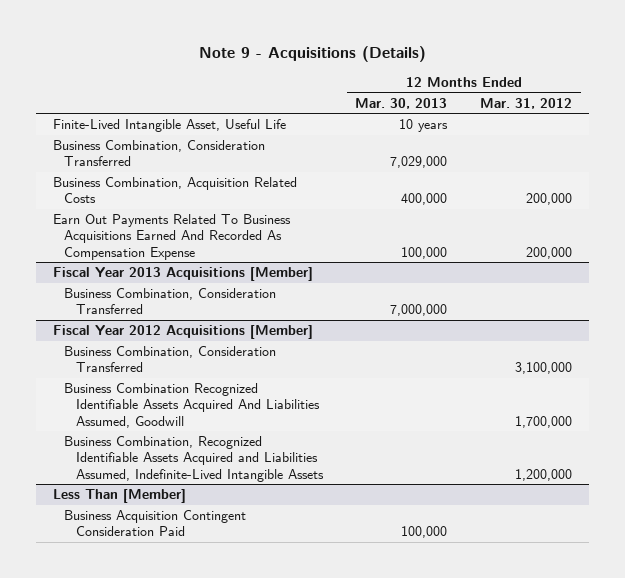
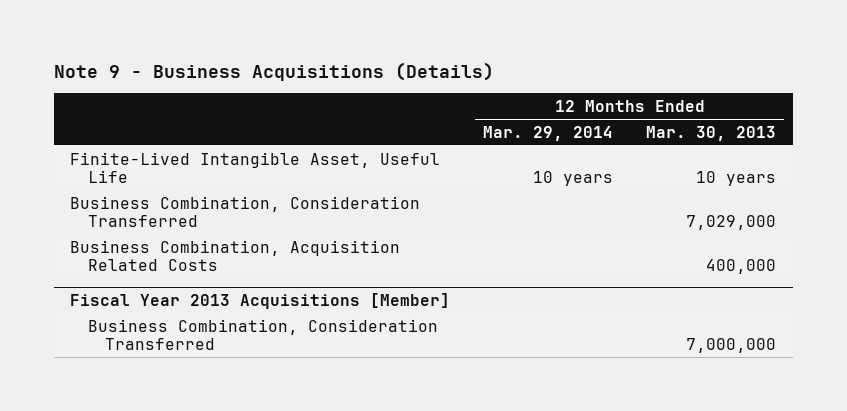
- Note 9 - Acquisitions (Details)
+ Note 9 - Business Acquisitions (Details)
- | 12 Months Ended Mar. 30, 2013 | 12 Months Ended Mar. 31, 2012
+ | 12 Months Ended Mar. 29, 2014 | 12 Months Ended Mar. 30, 2013
- Earn Out Payments Related To Business Acquisitions Earned And Recorded As Compensation Expense | 100,000 | 200,000
- Fiscal Year 2012 Acquisitions [Member]
- Business Combination, Consideration Transferred | | 3,100,000
- Business Combination Recognized Identifiable Assets Acquired And Liabilities Assumed, Goodwill | | 1,700,000
- Business Combination, Recognized Identifiable Assets Acquired and Liabilities Assumed, Indefinite-Lived Intangible Assets | | 1,200,000
- Less Than [Member]
- Business Acquisition Contingent Consideration Paid | 100,000 |

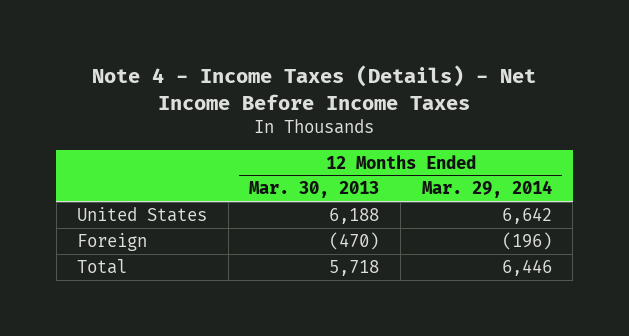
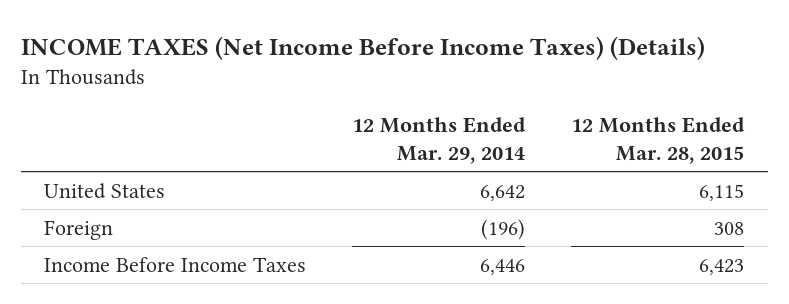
- Note 4 - Income Taxes (Details) - Net Income Before Income Taxes
+ INCOME TAXES (Net Income Before Income Taxes) (Details)
- | 12 Months Ended Mar. 30, 2013 | 12 Months Ended Mar. 29, 2014
+ | 12 Months Ended Mar. 29, 2014 | 12 Months Ended Mar. 28, 2015
- Total | 5,718 | 6,446
+ Income Before Income Taxes | 6,446 | 6,423

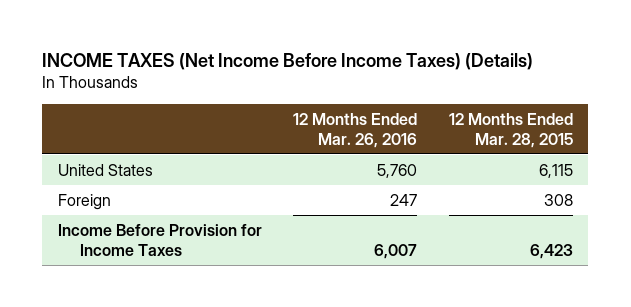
- | 12 Months Ended Mar. 29, 2014 | 12 Months Ended Mar. 28, 2015
+ | 12 Months Ended Mar. 26, 2016 | 12 Months Ended Mar. 28, 2015
- Income Before Income Taxes | 6,446 | 6,423
+ Income Before Provision for Income Taxes | 6,007 | 6,423

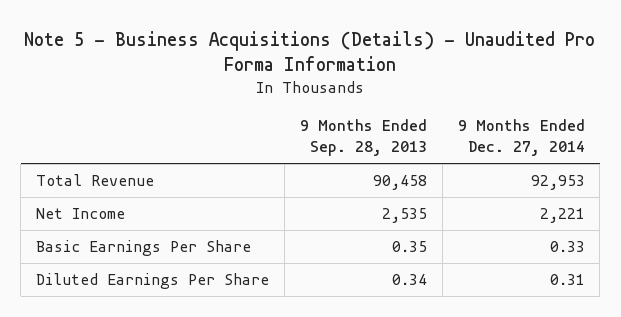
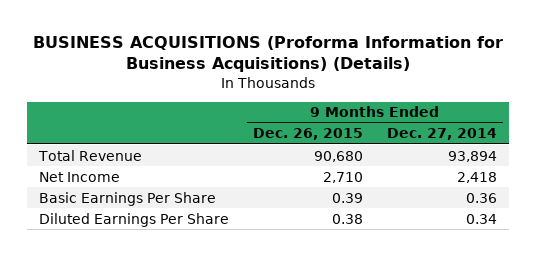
- Note 5 - Business Acquisitions (Details) - Unaudited Pro Forma Information
+ BUSINESS ACQUISITIONS (Proforma Information for Business Acquisitions) (Details)
- | 9 Months Ended Sep. 28, 2013 | 9 Months Ended Dec. 27, 2014
+ | 9 Months Ended Dec. 26, 2015 | 9 Months Ended Dec. 27, 2014
- Total Revenue | 90,458 | 92,953
- Net Income | 2,535 | 2,221
- Basic Earnings Per Share | 0.35 | 0.33
- Diluted Earnings Per Share | 0.34 | 0.31
+ Total Revenue | 90,680 | 93,894
+ Net Income | 2,710 | 2,418
+ Basic Earnings Per Share | 0.39 | 0.36
+ Diluted Earnings Per Share | 0.38 | 0.34

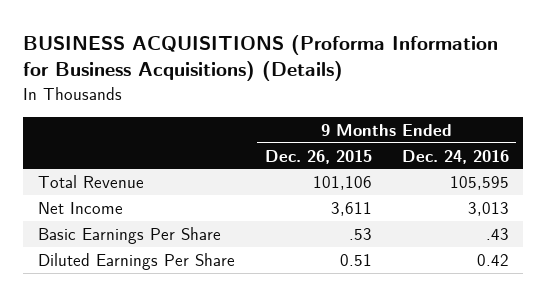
- | 9 Months Ended Dec. 26, 2015 | 9 Months Ended Dec. 27, 2014
+ | 9 Months Ended Dec. 26, 2015 | 9 Months Ended Dec. 24, 2016
- Total Revenue | 90,680 | 93,894
- Net Income | 2,710 | 2,418
- Basic Earnings Per Share | 0.39 | 0.36
- Diluted Earnings Per Share | 0.38 | 0.34
+ Total Revenue | 101,106 | 105,595
+ Net Income | 3,611 | 3,013
+ Basic Earnings Per Share | .53 | .43
+ Diluted Earnings Per Share | 0.51 | 0.42

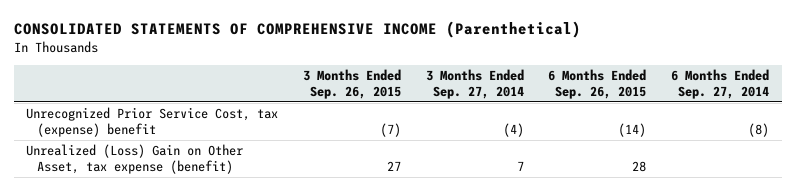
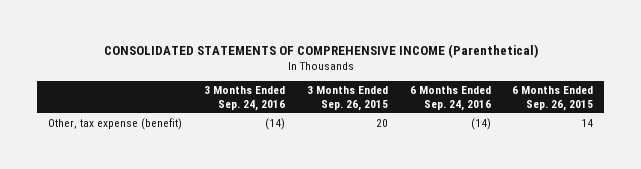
- | 3 Months Ended Sep. 26, 2015 | 3 Months Ended Sep. 27, 2014 | 6 Months Ended Sep. 26, 2015 | 6 Months Ended Sep. 27, 2014
+ | 3 Months Ended Sep. 24, 2016 | 3 Months Ended Sep. 26, 2015 | 6 Months Ended Sep. 24, 2016 | 6 Months Ended Sep. 26, 2015
- Unrecognized Prior Service Cost, tax (expense) benefit | (7) | (4) | (14) | (8)
- Unrealized (Loss) Gain on Other Asset, tax expense (benefit) | 27 | 7 | 28 |
+ Other, tax expense (benefit) | (14) | 20 | (14) | 14

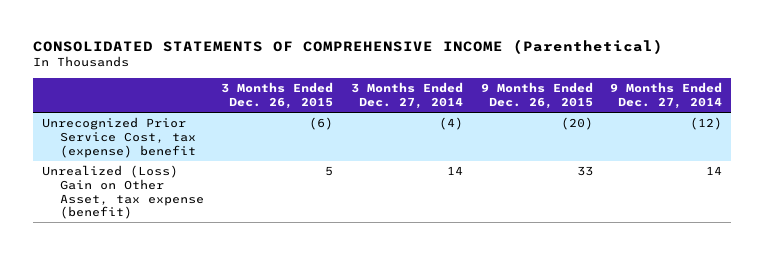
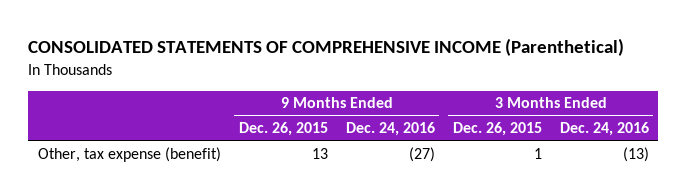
- | 3 Months Ended Dec. 26, 2015 | 3 Months Ended Dec. 27, 2014 | 9 Months Ended Dec. 26, 2015 | 9 Months Ended Dec. 27, 2014
+ | 9 Months Ended Dec. 26, 2015 | 9 Months Ended Dec. 24, 2016 | 3 Months Ended Dec. 26, 2015 | 3 Months Ended Dec. 24, 2016
- Unrecognized Prior Service Cost, tax (expense) benefit | (6) | (4) | (20) | (12)
- Unrealized (Loss) Gain on Other Asset, tax expense (benefit) | 5 | 14 | 33 | 14
+ Other, tax expense (benefit) | 13 | (27) | 1 | (13)

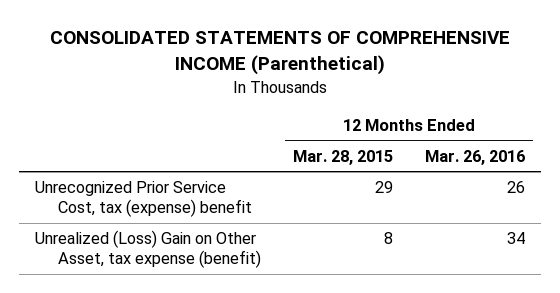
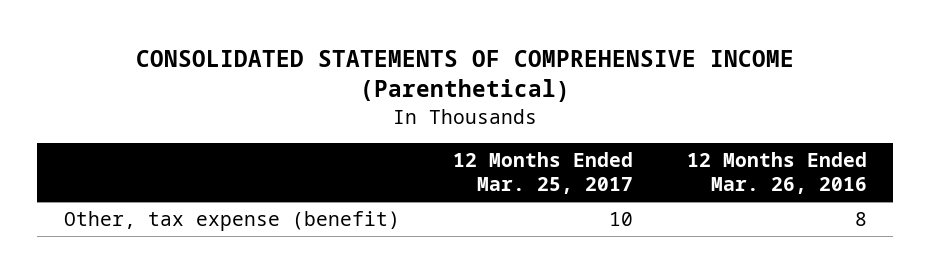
- | 12 Months Ended Mar. 28, 2015 | 12 Months Ended Mar. 26, 2016
+ | 12 Months Ended Mar. 25, 2017 | 12 Months Ended Mar. 26, 2016
- Unrecognized Prior Service Cost, tax (expense) benefit | 29 | 26
- Unrealized (Loss) Gain on Other Asset, tax expense (benefit) | 8 | 34
+ Other, tax expense (benefit) | 10 | 8

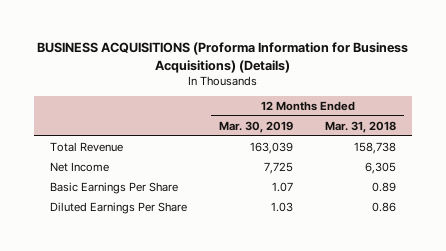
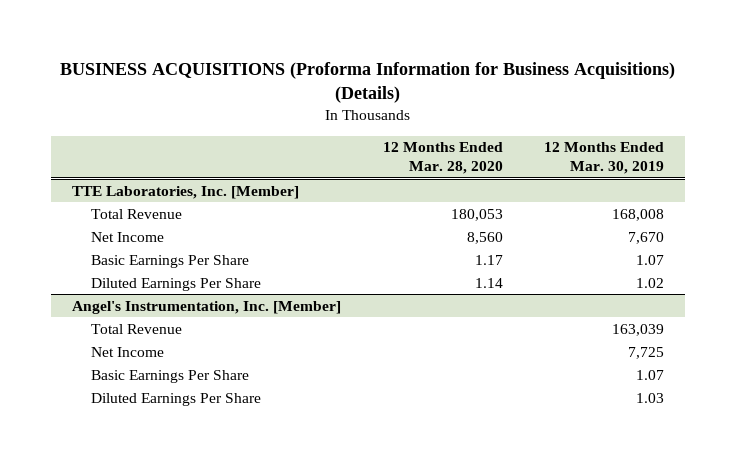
- | 12 Months Ended Mar. 30, 2019 | 12 Months Ended Mar. 31, 2018
+ | 12 Months Ended Mar. 28, 2020 | 12 Months Ended Mar. 30, 2019
+ TTE Laboratories, Inc. [Member]
+ Total Revenue | 180,053 | 168,008
+ Net Income | 8,560 | 7,670
+ Basic Earnings Per Share | 1.17 | 1.07
+ Diluted Earnings Per Share | 1.14 | 1.02
+ Angel's Instrumentation, Inc. [Member]

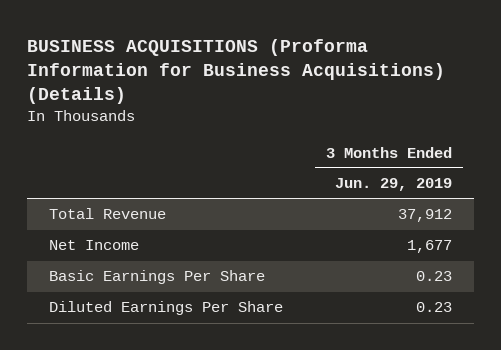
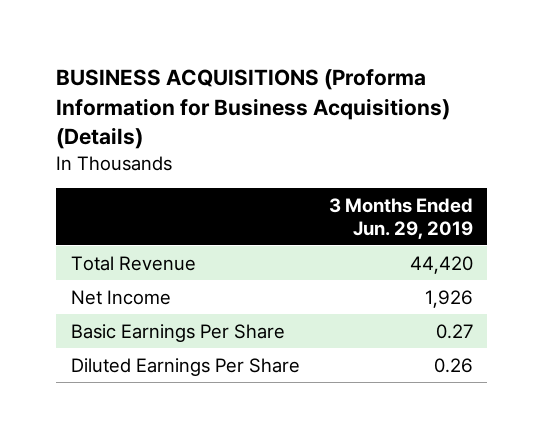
- Total Revenue | 37,912
- Net Income | 1,677
- Basic Earnings Per Share | 0.23
- Diluted Earnings Per Share | 0.23
+ Total Revenue | 44,420
+ Net Income | 1,926
+ Basic Earnings Per Share | 0.27
+ Diluted Earnings Per Share | 0.26

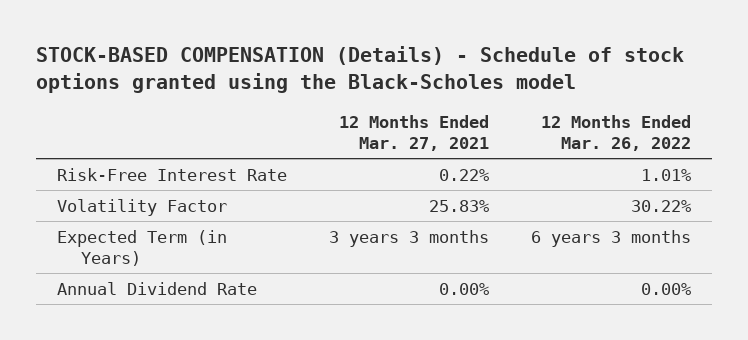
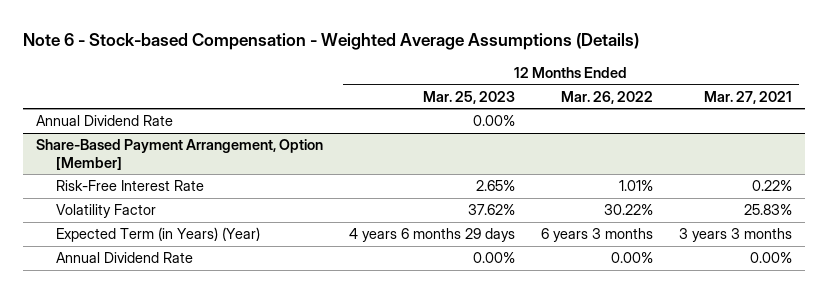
- STOCK-BASED COMPENSATION (Details) - Schedule of stock options granted using the Black-Scholes model
+ Note 6 - Stock-based Compensation - Weighted Average Assumptions (Details)
- | 12 Months Ended Mar. 27, 2021 | 12 Months Ended Mar. 26, 2022
+ | 12 Months Ended Mar. 25, 2023 | 12 Months Ended Mar. 26, 2022 | 12 Months Ended Mar. 27, 2021
+ Annual Dividend Rate | 0.00% | |
+ Share-Based Payment Arrangement, Option [Member]
- Expected Term (in Years) | 3 years 3 months | 6 years 3 months
+ Expected Term (in Years) (Year) | 4 years 6 months 29 days | 6 years 3 months | 3 years 3 months

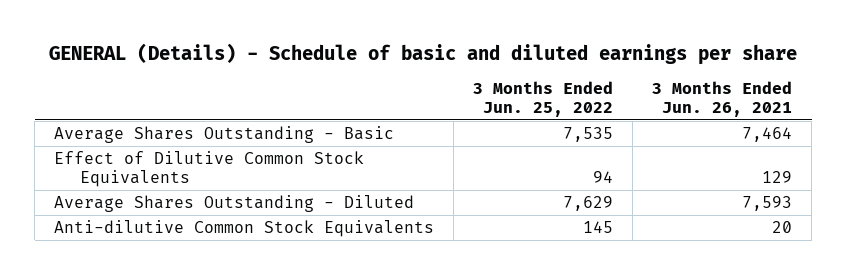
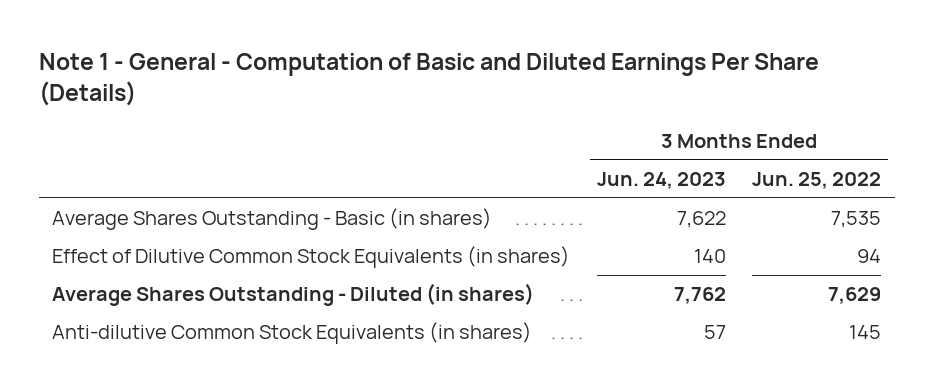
- GENERAL (Details) - Schedule of basic and diluted earnings per share
+ Note 1 - General - Computation of Basic and Diluted Earnings Per Share (Details)
- | 3 Months Ended Jun. 25, 2022 | 3 Months Ended Jun. 26, 2021
+ | 3 Months Ended Jun. 24, 2023 | 3 Months Ended Jun. 25, 2022
- Average Shares Outstanding - Basic | 7,535 | 7,464
- Effect of Dilutive Common Stock Equivalents | 94 | 129
- Average Shares Outstanding - Diluted | 7,629 | 7,593
- Anti-dilutive Common Stock Equivalents | 145 | 20
+ Average Shares Outstanding - Basic (in shares) | 7,622 | 7,535
+ Effect of Dilutive Common Stock Equivalents (in shares) | 140 | 94
+ Average Shares Outstanding - Diluted (in shares) | 7,762 | 7,629
+ Anti-dilutive Common Stock Equivalents (in shares) | 57 | 145

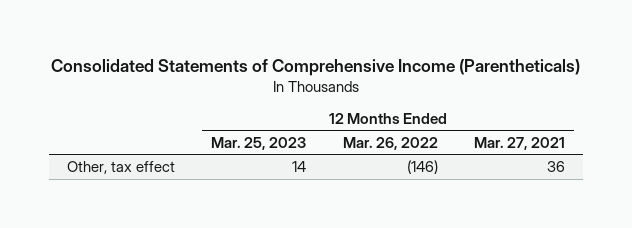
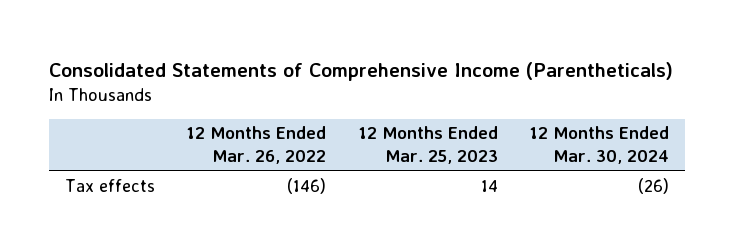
- | 12 Months Ended Mar. 25, 2023 | 12 Months Ended Mar. 26, 2022 | 12 Months Ended Mar. 27, 2021
+ | 12 Months Ended Mar. 26, 2022 | 12 Months Ended Mar. 25, 2023 | 12 Months Ended Mar. 30, 2024
- Other, tax effect | 14 | (146) | 36
+ Tax effects | (146) | 14 | (26)

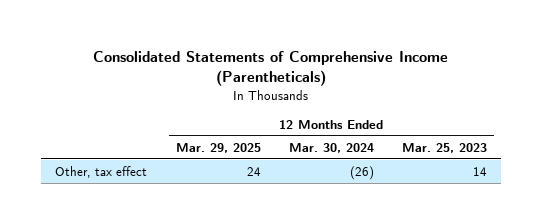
- | 12 Months Ended Mar. 26, 2022 | 12 Months Ended Mar. 25, 2023 | 12 Months Ended Mar. 30, 2024
+ | 12 Months Ended Mar. 29, 2025 | 12 Months Ended Mar. 30, 2024 | 12 Months Ended Mar. 25, 2023
- Tax effects | (146) | 14 | (26)
+ Other, tax effect | 24 | (26) | 14

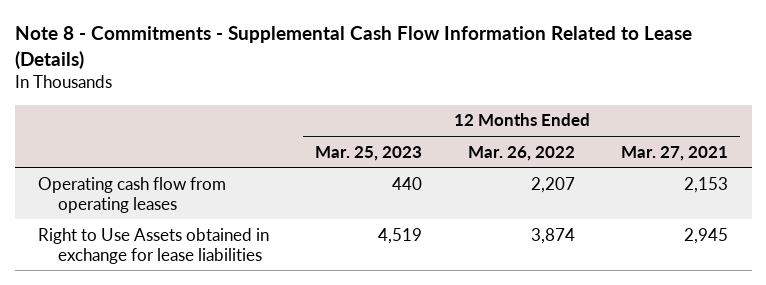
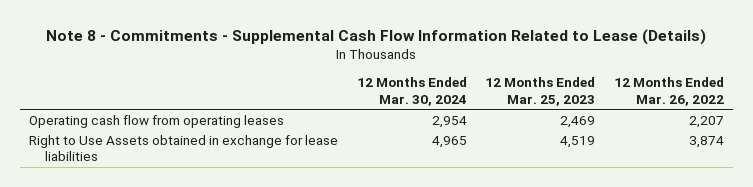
- | 12 Months Ended Mar. 25, 2023 | 12 Months Ended Mar. 26, 2022 | 12 Months Ended Mar. 27, 2021
+ | 12 Months Ended Mar. 30, 2024 | 12 Months Ended Mar. 25, 2023 | 12 Months Ended Mar. 26, 2022
- Operating cash flow from operating leases | 440 | 2,207 | 2,153
+ Operating cash flow from operating leases | 2,954 | 2,469 | 2,207

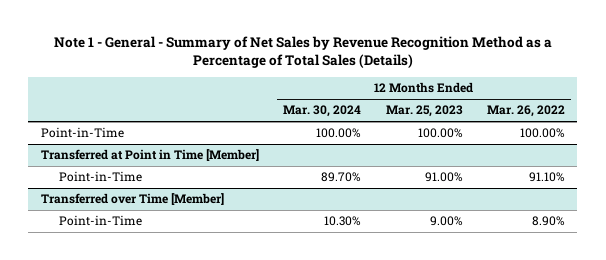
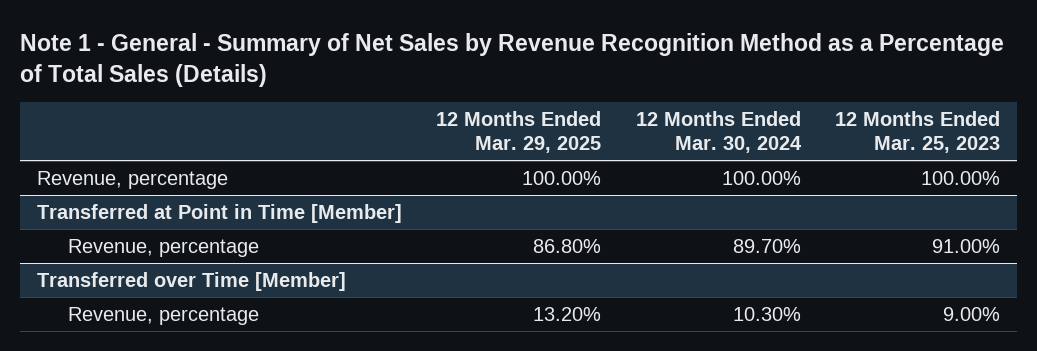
- | 12 Months Ended Mar. 30, 2024 | 12 Months Ended Mar. 25, 2023 | 12 Months Ended Mar. 26, 2022
+ | 12 Months Ended Mar. 29, 2025 | 12 Months Ended Mar. 30, 2024 | 12 Months Ended Mar. 25, 2023
- Point-in-Time | 100.00% | 100.00% | 100.00%
+ Revenue, percentage | 100.00% | 100.00% | 100.00%
@ Transferred at Point in Time [Member]
- Point-in-Time | 89.70% | 91.00% | 91.10%
+ Revenue, percentage | 86.80% | 89.70% | 91.00%
@ Transferred over Time [Member]
- Point-in-Time | 10.30% | 9.00% | 8.90%
+ Revenue, percentage | 13.20% | 10.30% | 9.00%

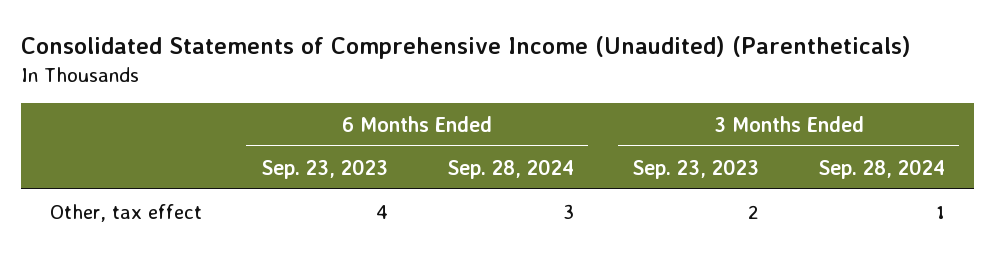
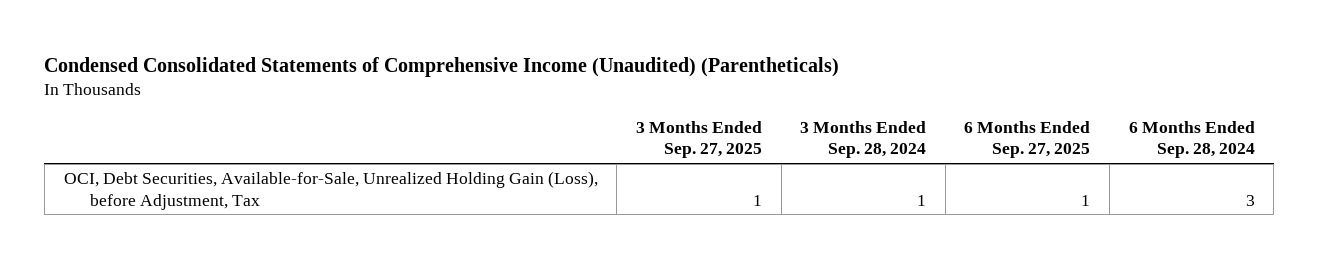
- Consolidated Statements of Comprehensive Income (Unaudited) (Parentheticals)
+ Condensed Consolidated Statements of Comprehensive Income (Unaudited) (Parentheticals)
- | 6 Months Ended Sep. 23, 2023 | 6 Months Ended Sep. 28, 2024 | 3 Months Ended Sep. 23, 2023 | 3 Months Ended Sep. 28, 2024
+ | 3 Months Ended Sep. 27, 2025 | 3 Months Ended Sep. 28, 2024 | 6 Months Ended Sep. 27, 2025 | 6 Months Ended Sep. 28, 2024
- Other, tax effect | 4 | 3 | 2 | 1
+ OCI, Debt Securities, Available-for-Sale, Unrealized Holding Gain (Loss), before Adjustment, Tax | 1 | 1 | 1 | 3

